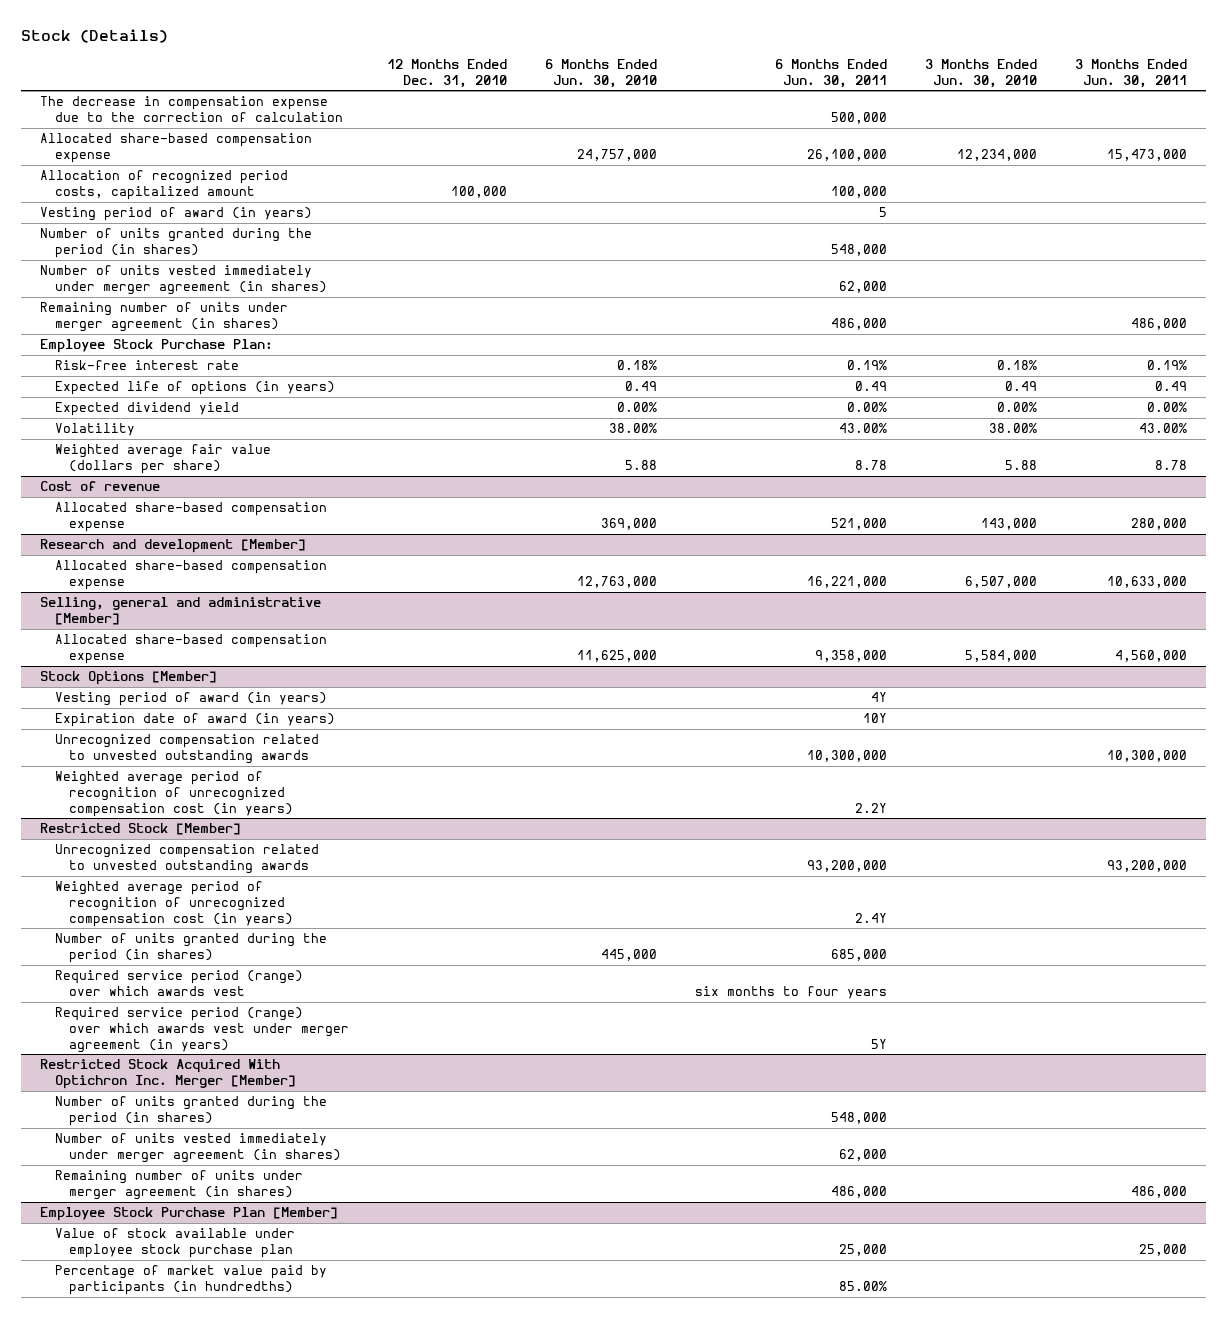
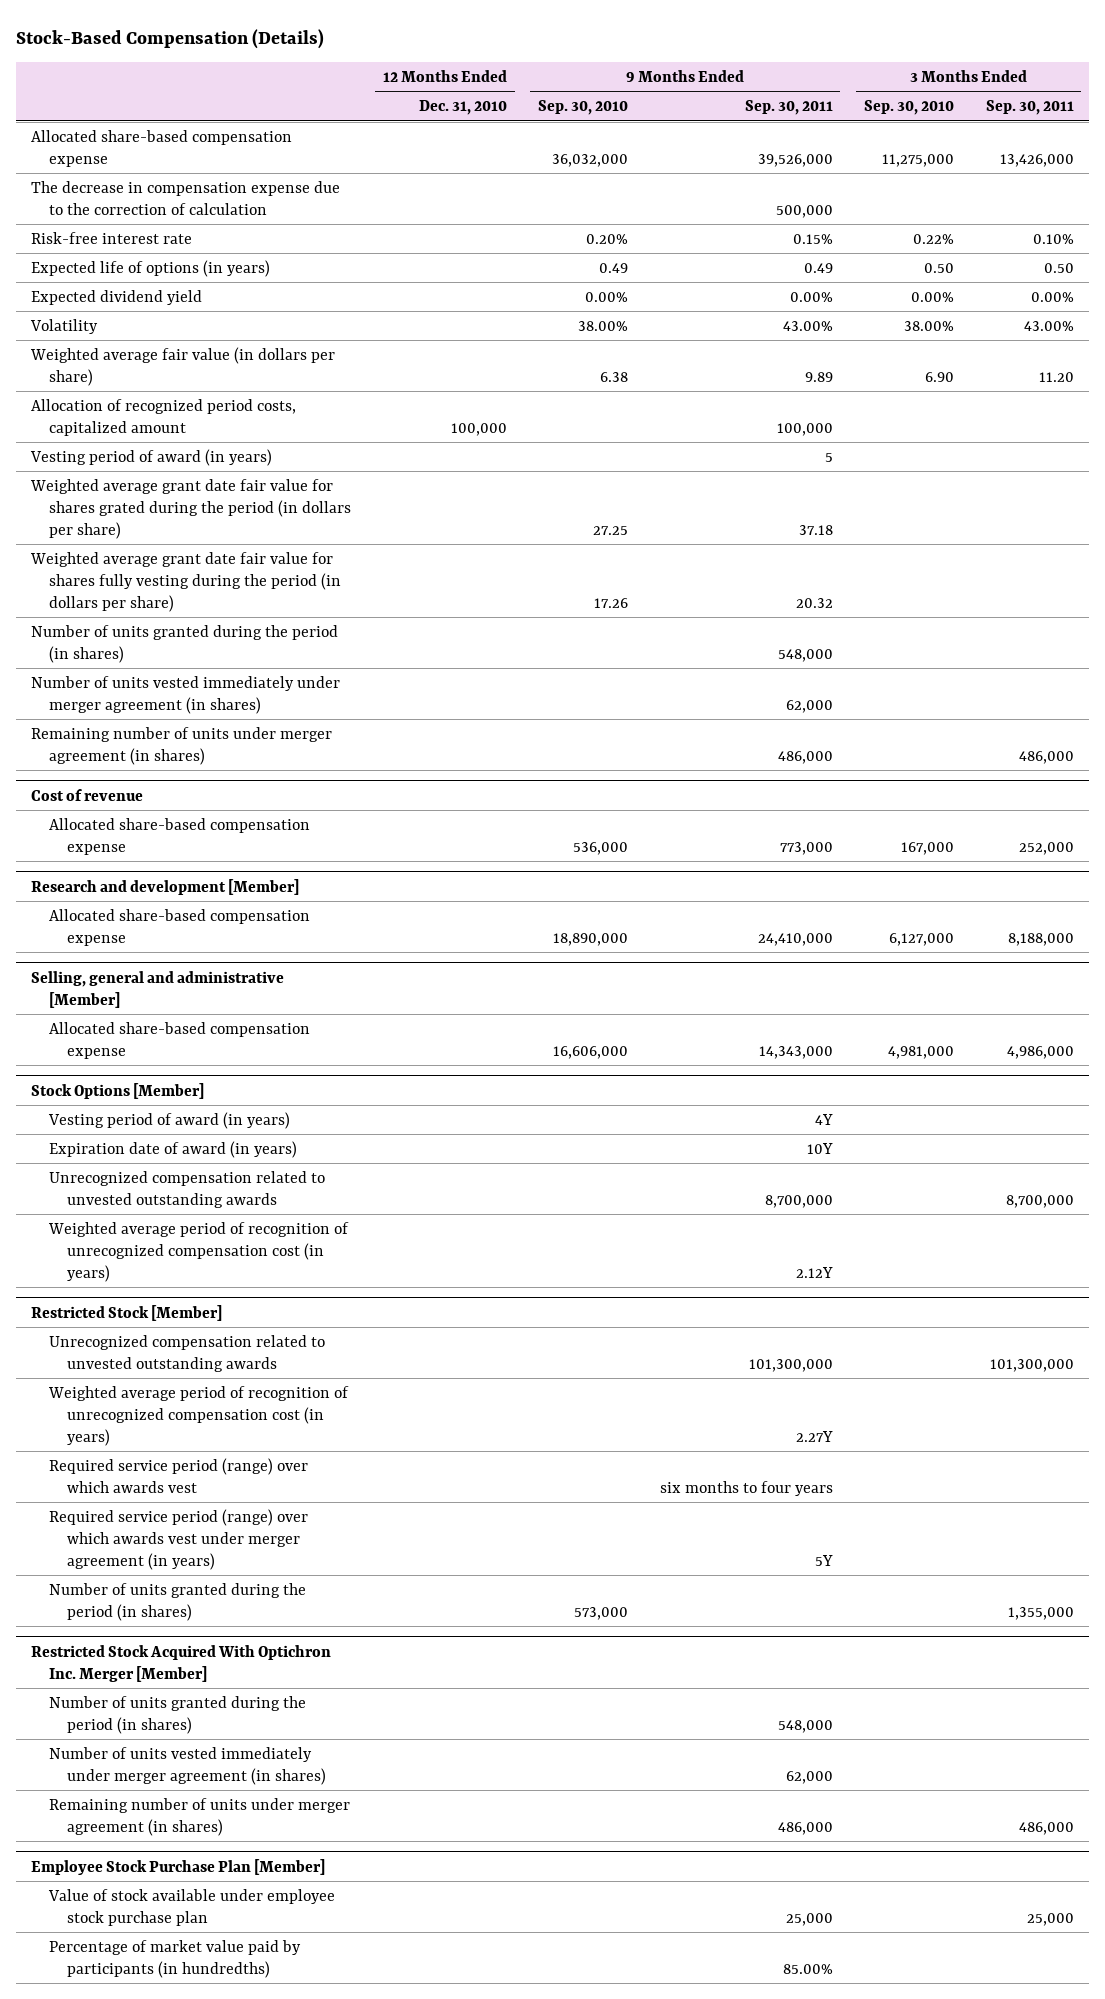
- Stock (Details)
+ Stock-Based Compensation (Details)
- | 12 Months Ended Dec. 31, 2010 | 6 Months Ended Jun. 30, 2010 | 6 Months Ended Jun. 30, 2011 | 3 Months Ended Jun. 30, 2010 | 3 Months Ended Jun. 30, 2011
+ | 12 Months Ended Dec. 31, 2010 | 9 Months Ended Sep. 30, 2010 | 9 Months Ended Sep. 30, 2011 | 3 Months Ended Sep. 30, 2010 | 3 Months Ended Sep. 30, 2011
moved down: The decrease in compensation expense due to the correction of calculation | | | 500,000 | |
moved up: Risk-free interest rate | | 0.20% | 0.15% | 0.22% | 0.10%
moved up: Expected life of options (in years) | | 0.49 | 0.49 | 0.50 | 0.50
moved up: Expected dividend yield | | 0.00% | 0.00% | 0.00% | 0.00%
moved up: Volatility | | 38.00% | 43.00% | 38.00% | 43.00%
+ Weighted average fair value (in dollars per share) | | 6.38 | 9.89 | 6.90 | 11.20
+ Weighted average grant date fair value for shares grated during the period (in dollars per share) | | 27.25 | 37.18 | |
+ Weighted average grant date fair value for shares fully vesting during the period (in dollars per share) | | 17.26 | 20.32 | |
- Employee Stock Purchase Plan:
- Weighted average fair value (dollars per share) | | 5.88 | 8.78 | 5.88 | 8.78
@ Restricted Stock [Member]
moved down: Number of units granted during the period (in shares) | | 573,000 | | | 1,355,000

